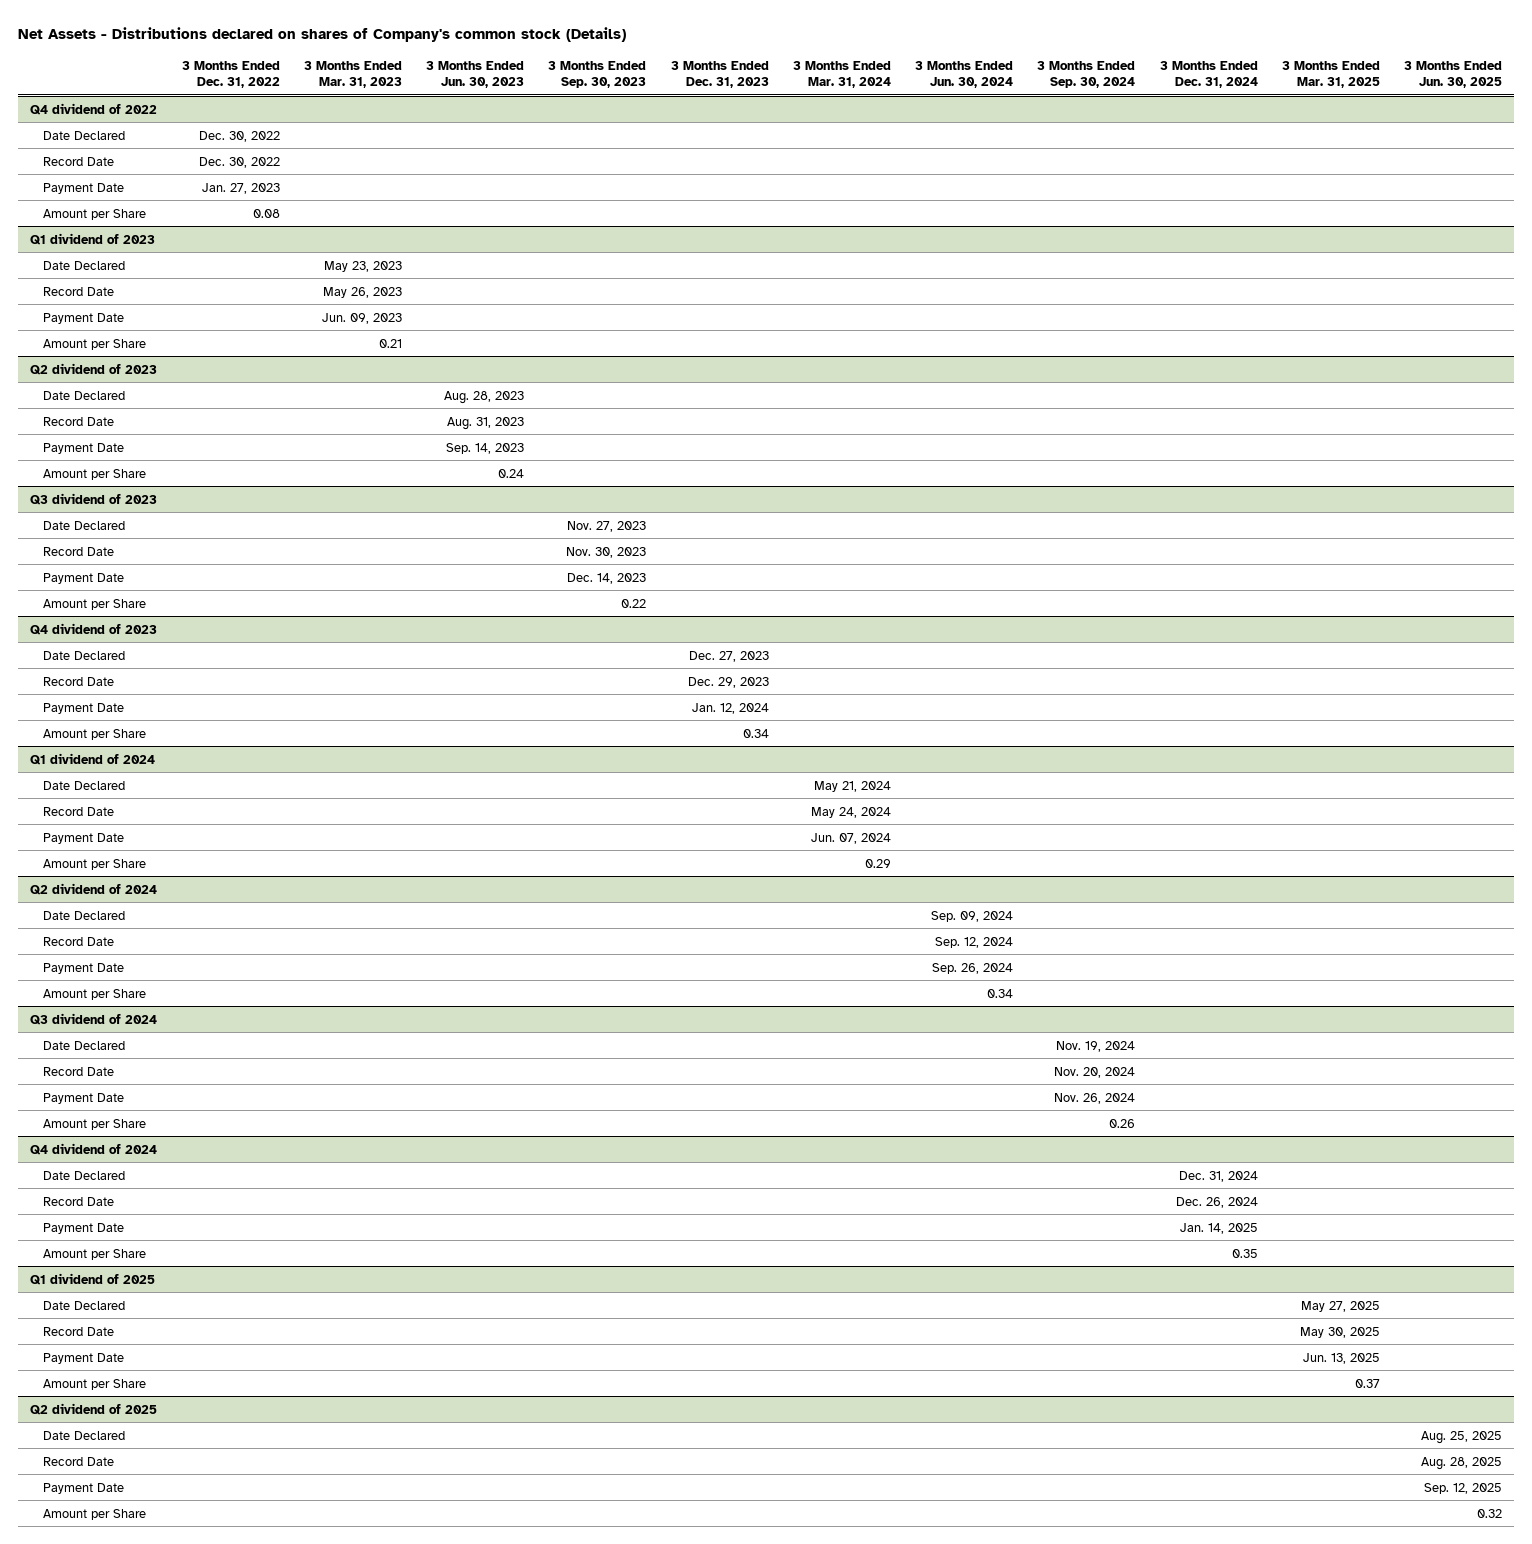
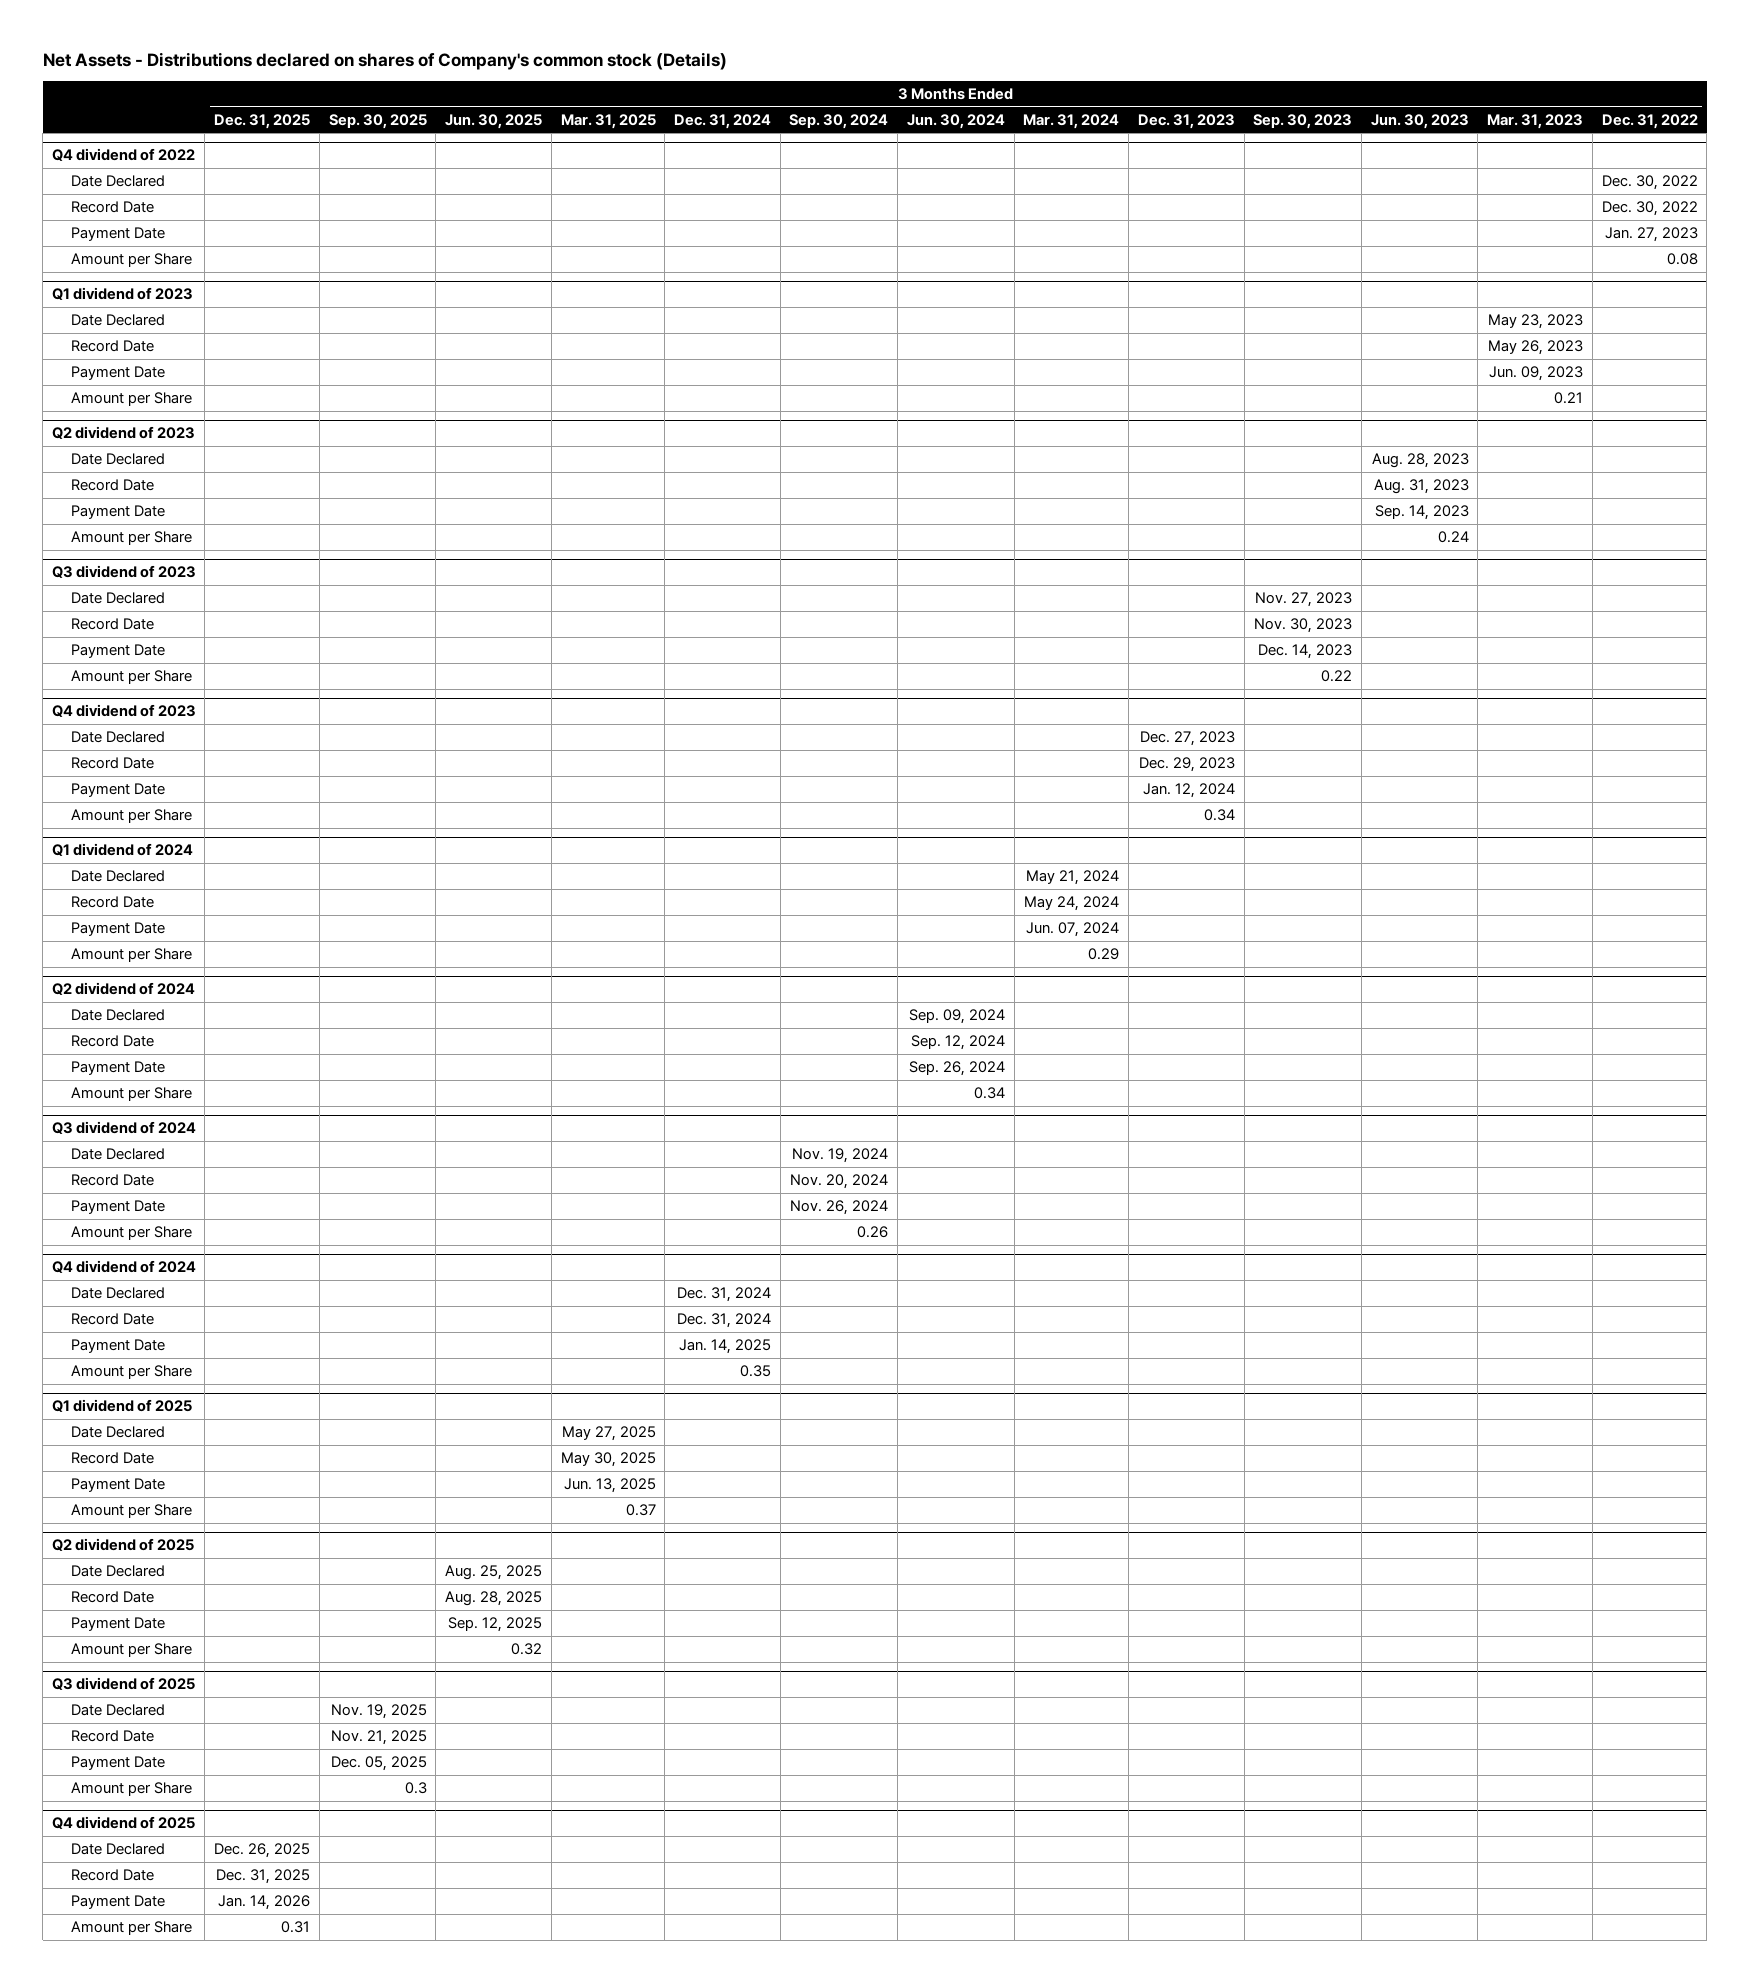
- | 3 Months Ended Dec. 31, 2022 | 3 Months Ended Mar. 31, 2023 | 3 Months Ended Jun. 30, 2023 | 3 Months Ended Sep. 30, 2023 | 3 Months Ended Dec. 31, 2023 | 3 Months Ended Mar. 31, 2024 | 3 Months Ended Jun. 30, 2024 | 3 Months Ended Sep. 30, 2024 | 3 Months Ended Dec. 31, 2024 | 3 Months Ended Mar. 31, 2025 | 3 Months Ended Jun. 30, 2025
+ | 3 Months Ended Dec. 31, 2025 | 3 Months Ended Sep. 30, 2025 | 3 Months Ended Jun. 30, 2025 | 3 Months Ended Mar. 31, 2025 | 3 Months Ended Dec. 31, 2024 | 3 Months Ended Sep. 30, 2024 | 3 Months Ended Jun. 30, 2024 | 3 Months Ended Mar. 31, 2024 | 3 Months Ended Dec. 31, 2023 | 3 Months Ended Sep. 30, 2023 | 3 Months Ended Jun. 30, 2023 | 3 Months Ended Mar. 31, 2023 | 3 Months Ended Dec. 31, 2022
@ Q4 dividend of 2024
- Record Date | | | | | | | | | Dec. 26, 2024 | |
+ Record Date | | | | | Dec. 31, 2024 | | | | | | | |
+ Q3 dividend of 2025
+ Date Declared | | Nov. 19, 2025 | | | | | | | | | | |
+ Record Date | | Nov. 21, 2025 | | | | | | | | | | |
+ Payment Date | | Dec. 05, 2025 | | | | | | | | | | |
+ Amount per Share | | 0.3 | | | | | | | | | | |
+ Q4 dividend of 2025
+ Date Declared | Dec. 26, 2025 | | | | | | | | | | | |
+ Record Date | Dec. 31, 2025 | | | | | | | | | | | |
+ Payment Date | Jan. 14, 2026 | | | | | | | | | | | |
+ Amount per Share | 0.31 | | | | | | | | | | | |

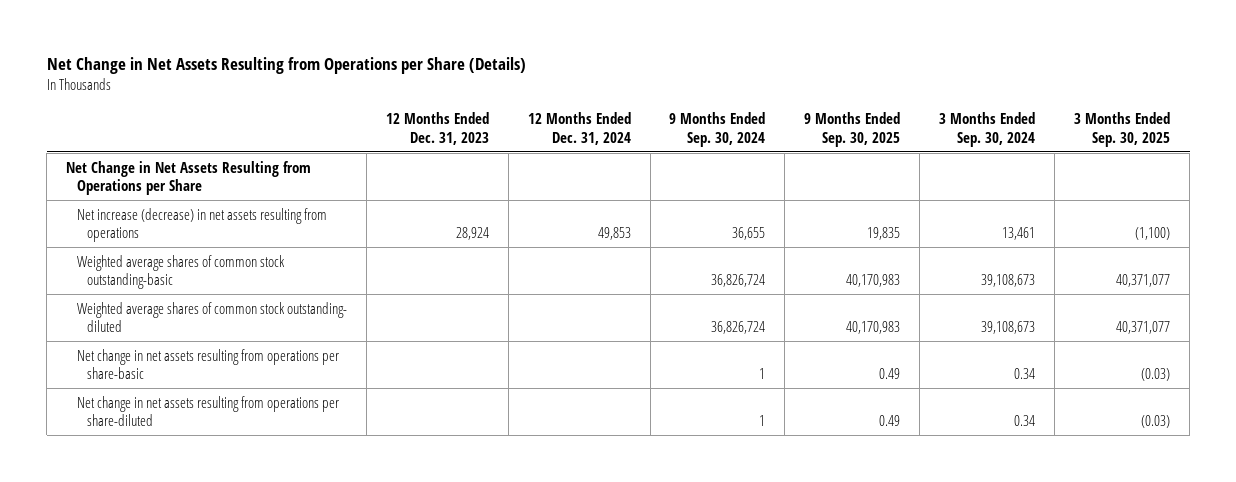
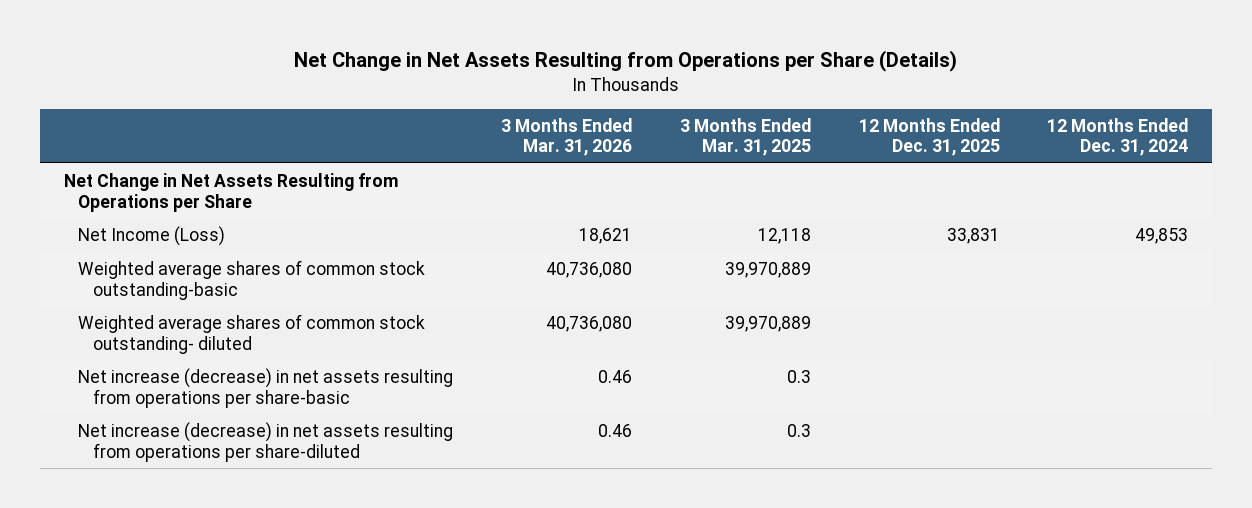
- | 12 Months Ended Dec. 31, 2023 | 12 Months Ended Dec. 31, 2024 | 9 Months Ended Sep. 30, 2024 | 9 Months Ended Sep. 30, 2025 | 3 Months Ended Sep. 30, 2024 | 3 Months Ended Sep. 30, 2025
+ | 3 Months Ended Mar. 31, 2026 | 3 Months Ended Mar. 31, 2025 | 12 Months Ended Dec. 31, 2025 | 12 Months Ended Dec. 31, 2024
- Net increase (decrease) in net assets resulting from operations | 28,924 | 49,853 | 36,655 | 19,835 | 13,461 | (1,100)
+ Net Income (Loss) | 18,621 | 12,118 | 33,831 | 49,853
- Net change in net assets resulting from operations per share-basic | | | 1 | 0.49 | 0.34 | (0.03)
- Net change in net assets resulting from operations per share-diluted | | | 1 | 0.49 | 0.34 | (0.03)
+ Net increase (decrease) in net assets resulting from operations per share-basic | 0.46 | 0.3 | |
+ Net increase (decrease) in net assets resulting from operations per share-diluted | 0.46 | 0.3 | |

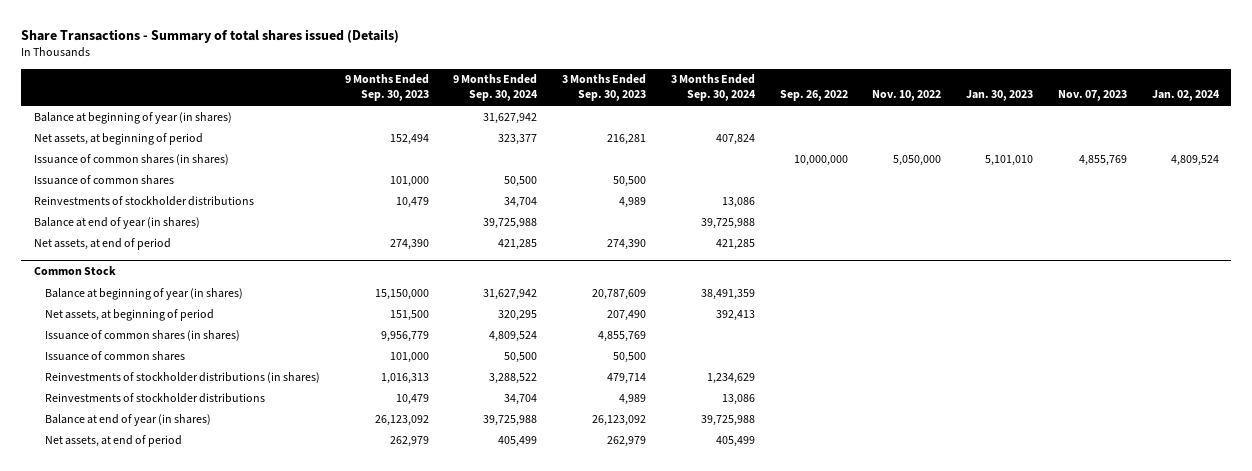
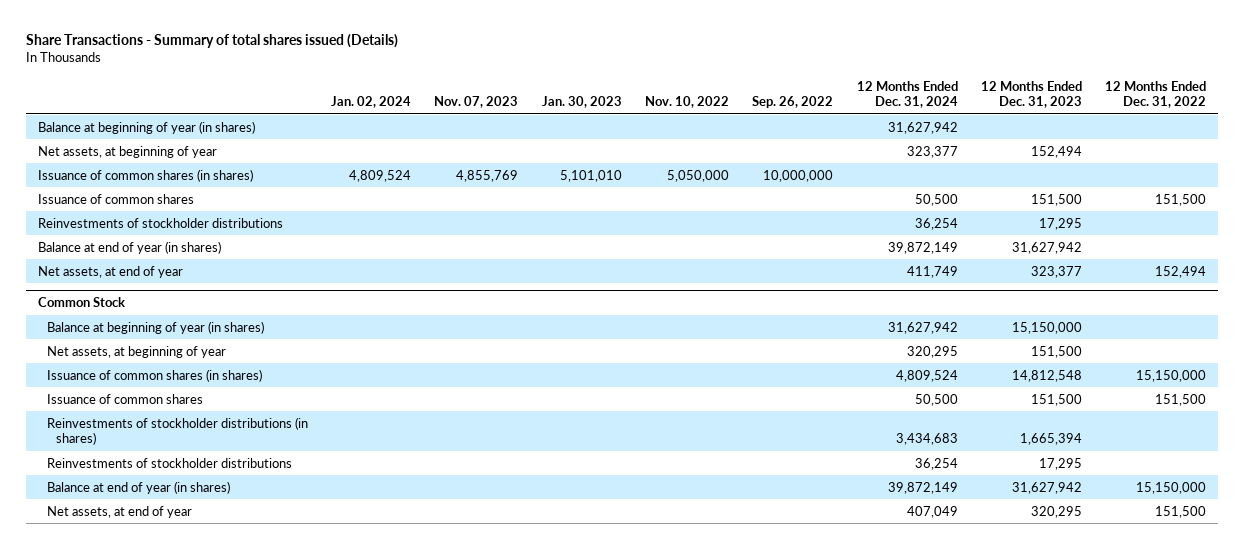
- | 9 Months Ended Sep. 30, 2023 | 9 Months Ended Sep. 30, 2024 | 3 Months Ended Sep. 30, 2023 | 3 Months Ended Sep. 30, 2024 | Sep. 26, 2022 | Nov. 10, 2022 | Jan. 30, 2023 | Nov. 07, 2023 | Jan. 02, 2024
+ | Jan. 02, 2024 | Nov. 07, 2023 | Jan. 30, 2023 | Nov. 10, 2022 | Sep. 26, 2022 | 12 Months Ended Dec. 31, 2024 | 12 Months Ended Dec. 31, 2023 | 12 Months Ended Dec. 31, 2022
- Net assets, at beginning of period | 152,494 | 323,377 | 216,281 | 407,824 | | | | |
+ Net assets, at beginning of year | | | | | | 323,377 | 152,494 |
- Net assets, at end of period | 274,390 | 421,285 | 274,390 | 421,285 | | | | |
+ Net assets, at end of year | | | | | | 411,749 | 323,377 | 152,494
@ Common Stock
- Net assets, at beginning of period | 151,500 | 320,295 | 207,490 | 392,413 | | | | |
+ Net assets, at beginning of year | | | | | | 320,295 | 151,500 |
- Net assets, at end of period | 262,979 | 405,499 | 262,979 | 405,499 | | | | |
+ Net assets, at end of year | | | | | | 407,049 | 320,295 | 151,500

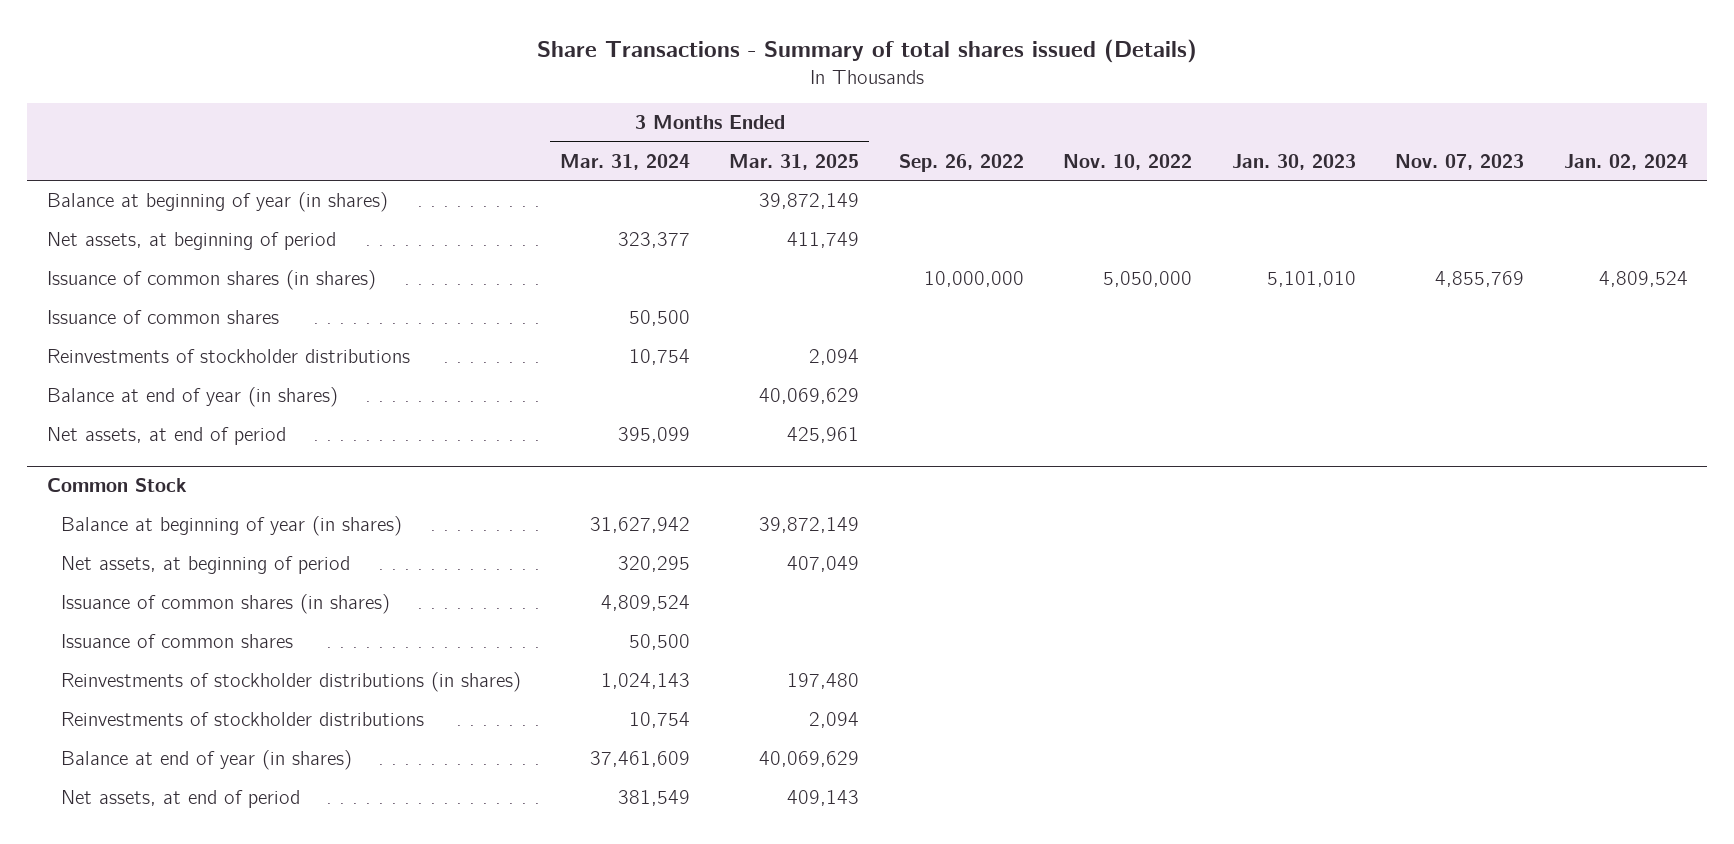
- | Jan. 02, 2024 | Nov. 07, 2023 | Jan. 30, 2023 | Nov. 10, 2022 | Sep. 26, 2022 | 12 Months Ended Dec. 31, 2024 | 12 Months Ended Dec. 31, 2023 | 12 Months Ended Dec. 31, 2022
+ | 3 Months Ended Mar. 31, 2024 | 3 Months Ended Mar. 31, 2025 | Sep. 26, 2022 | Nov. 10, 2022 | Jan. 30, 2023 | Nov. 07, 2023 | Jan. 02, 2024
- Net assets, at beginning of year | | | | | | 323,377 | 152,494 |
+ Net assets, at beginning of period | 323,377 | 411,749 | | | | |
- Net assets, at end of year | | | | | | 411,749 | 323,377 | 152,494
+ Net assets, at end of period | 395,099 | 425,961 | | | | |
@ Common Stock
- Net assets, at beginning of year | | | | | | 320,295 | 151,500 |
+ Net assets, at beginning of period | 320,295 | 407,049 | | | | |
- Net assets, at end of year | | | | | | 407,049 | 320,295 | 151,500
+ Net assets, at end of period | 381,549 | 409,143 | | | | |

